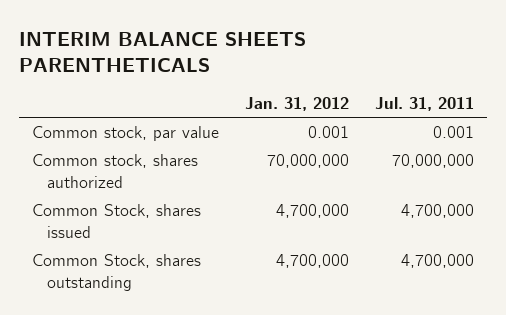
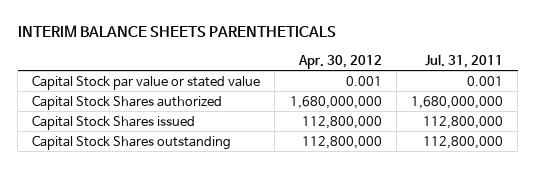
- | Jan. 31, 2012 | Jul. 31, 2011
+ | Apr. 30, 2012 | Jul. 31, 2011
- Common stock, par value | 0.001 | 0.001
- Common stock, shares authorized | 70,000,000 | 70,000,000
- Common Stock, shares issued | 4,700,000 | 4,700,000
- Common Stock, shares outstanding | 4,700,000 | 4,700,000
+ Capital Stock par value or stated value | 0.001 | 0.001
+ Capital Stock Shares authorized | 1,680,000,000 | 1,680,000,000
+ Capital Stock Shares issued | 112,800,000 | 112,800,000
+ Capital Stock Shares outstanding | 112,800,000 | 112,800,000

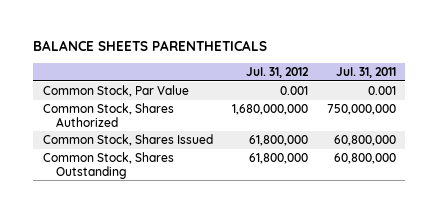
- INTERIM BALANCE SHEETS PARENTHETICALS
+ BALANCE SHEETS PARENTHETICALS
- | Apr. 30, 2012 | Jul. 31, 2011
+ | Jul. 31, 2012 | Jul. 31, 2011
- Capital Stock par value or stated value | 0.001 | 0.001
- Capital Stock Shares authorized | 1,680,000,000 | 1,680,000,000
- Capital Stock Shares issued | 112,800,000 | 112,800,000
- Capital Stock Shares outstanding | 112,800,000 | 112,800,000
+ Common Stock, Par Value | 0.001 | 0.001
+ Common Stock, Shares Authorized | 1,680,000,000 | 750,000,000
+ Common Stock, Shares Issued | 61,800,000 | 60,800,000
+ Common Stock, Shares Outstanding | 61,800,000 | 60,800,000

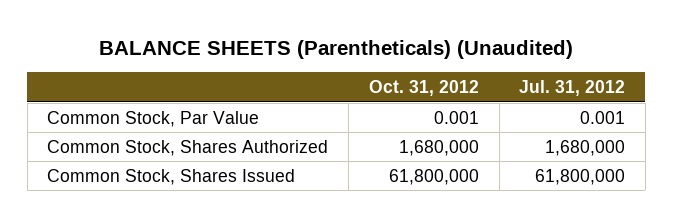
- BALANCE SHEETS PARENTHETICALS
+ BALANCE SHEETS (Parentheticals) (Unaudited)
- | Jul. 31, 2012 | Jul. 31, 2011
+ | Oct. 31, 2012 | Jul. 31, 2012
- Common Stock, Shares Authorized | 1,680,000,000 | 750,000,000
+ Common Stock, Shares Authorized | 1,680,000 | 1,680,000
- Common Stock, Shares Outstanding | 61,800,000 | 60,800,000

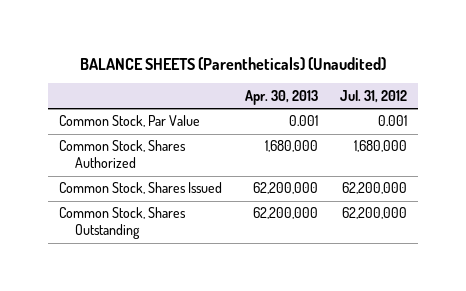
- | Oct. 31, 2012 | Jul. 31, 2012
+ | Apr. 30, 2013 | Jul. 31, 2012
- Common Stock, Shares Issued | 61,800,000 | 61,800,000
+ Common Stock, Shares Issued | 62,200,000 | 62,200,000
+ Common Stock, Shares Outstanding | 62,200,000 | 62,200,000

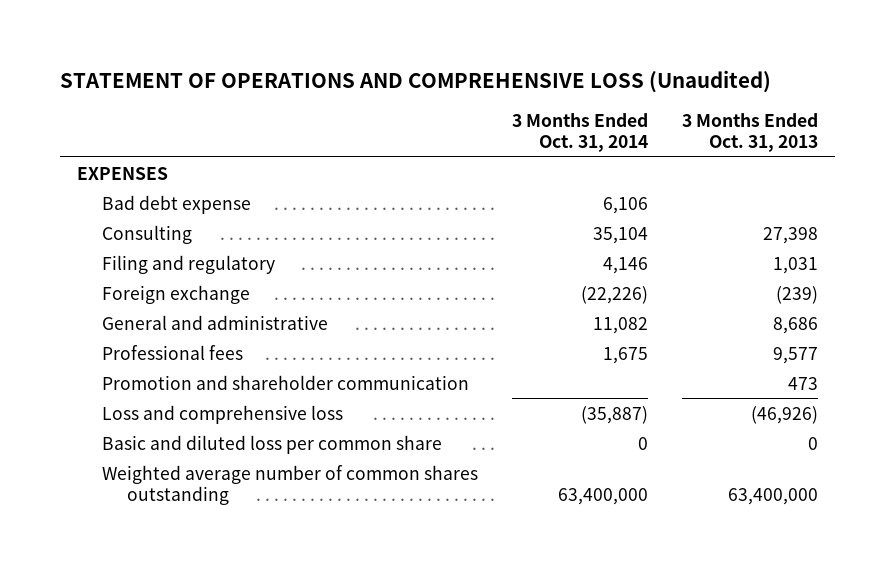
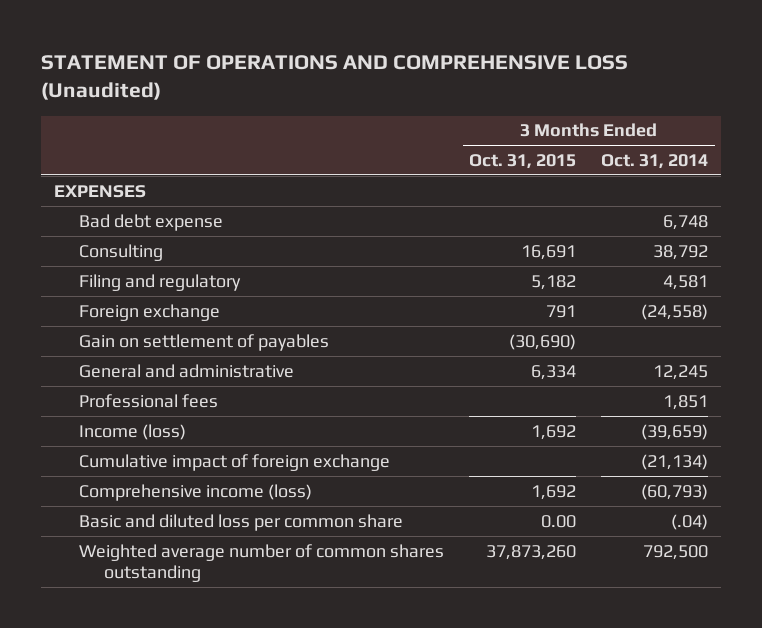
- | 3 Months Ended Oct. 31, 2014 | 3 Months Ended Oct. 31, 2013
+ | 3 Months Ended Oct. 31, 2015 | 3 Months Ended Oct. 31, 2014
- Bad debt expense | 6,106 |
- Consulting | 35,104 | 27,398
- Filing and regulatory | 4,146 | 1,031
- Foreign exchange | (22,226) | (239)
- General and administrative | 11,082 | 8,686
- Professional fees | 1,675 | 9,577
- Promotion and shareholder communication | | 473
- Loss and comprehensive loss | (35,887) | (46,926)
- Basic and diluted loss per common share | 0 | 0
- Weighted average number of common shares outstanding | 63,400,000 | 63,400,000
+ Bad debt expense | | 6,748
+ Consulting | 16,691 | 38,792
+ Filing and regulatory | 5,182 | 4,581
+ Foreign exchange | 791 | (24,558)
+ Gain on settlement of payables | (30,690) |
+ General and administrative | 6,334 | 12,245
+ Professional fees | | 1,851
+ Income (loss) | 1,692 | (39,659)
+ Cumulative impact of foreign exchange | | (21,134)
+ Comprehensive income (loss) | 1,692 | (60,793)
+ Basic and diluted loss per common share | 0.00 | (.04)
+ Weighted average number of common shares outstanding | 37,873,260 | 792,500

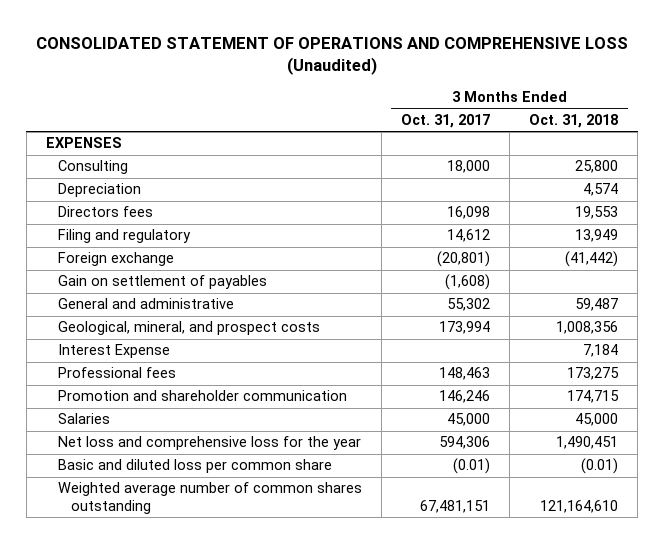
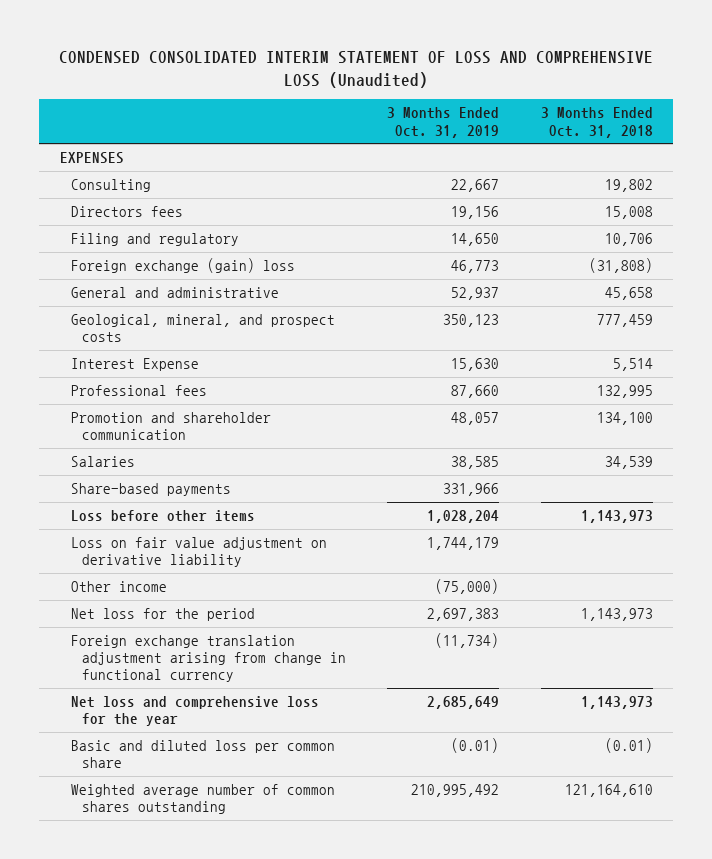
- CONSOLIDATED STATEMENT OF OPERATIONS AND COMPREHENSIVE LOSS (Unaudited)
+ CONDENSED CONSOLIDATED INTERIM STATEMENT OF LOSS AND COMPREHENSIVE LOSS (Unaudited)
- | 3 Months Ended Oct. 31, 2017 | 3 Months Ended Oct. 31, 2018
+ | 3 Months Ended Oct. 31, 2019 | 3 Months Ended Oct. 31, 2018
- Consulting | 18,000 | 25,800
- Depreciation | | 4,574
- Directors fees | 16,098 | 19,553
- Filing and regulatory | 14,612 | 13,949
- Foreign exchange | (20,801) | (41,442)
- Gain on settlement of payables | (1,608) |
- General and administrative | 55,302 | 59,487
- Geological, mineral, and prospect costs | 173,994 | 1,008,356
- Interest Expense | | 7,184
- Professional fees | 148,463 | 173,275
- Promotion and shareholder communication | 146,246 | 174,715
- Salaries | 45,000 | 45,000
- Net loss and comprehensive loss for the year | 594,306 | 1,490,451
+ Consulting | 22,667 | 19,802
+ Directors fees | 19,156 | 15,008
+ Filing and regulatory | 14,650 | 10,706
+ Foreign exchange (gain) loss | 46,773 | (31,808)
+ General and administrative | 52,937 | 45,658
+ Geological, mineral, and prospect costs | 350,123 | 777,459
+ Interest Expense | 15,630 | 5,514
+ Professional fees | 87,660 | 132,995
+ Promotion and shareholder communication | 48,057 | 134,100
+ Salaries | 38,585 | 34,539
+ Share-based payments | 331,966 |
+ Loss before other items | 1,028,204 | 1,143,973
+ Loss on fair value adjustment on derivative liability | 1,744,179 |
+ Other income | (75,000) |
+ Net loss for the period | 2,697,383 | 1,143,973
+ Foreign exchange translation adjustment arising from change in functional currency | (11,734) |
+ Net loss and comprehensive loss for the year | 2,685,649 | 1,143,973

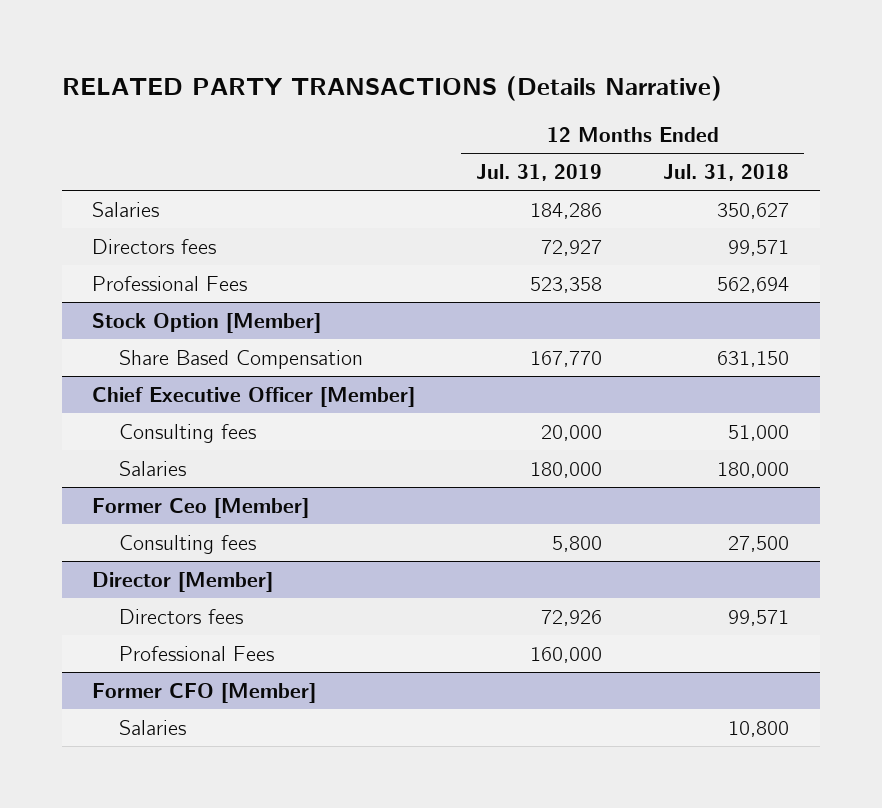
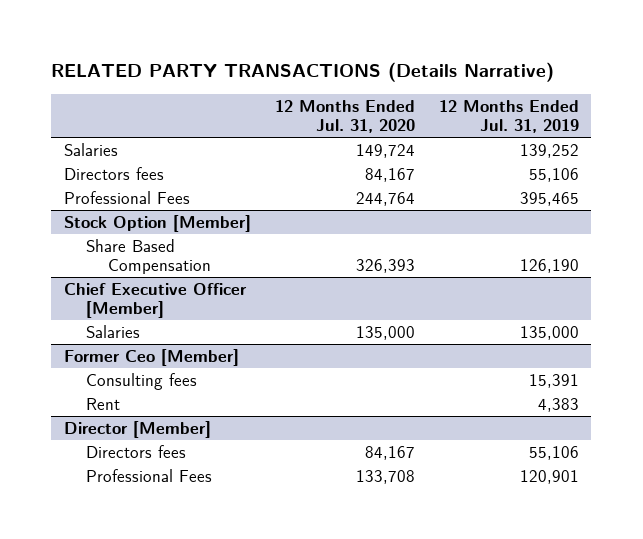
- | 12 Months Ended Jul. 31, 2019 | 12 Months Ended Jul. 31, 2018
+ | 12 Months Ended Jul. 31, 2020 | 12 Months Ended Jul. 31, 2019
- Salaries | 184,286 | 350,627
- Directors fees | 72,927 | 99,571
- Professional Fees | 523,358 | 562,694
+ Salaries | 149,724 | 139,252
+ Directors fees | 84,167 | 55,106
+ Professional Fees | 244,764 | 395,465
@ Stock Option [Member]
- Share Based Compensation | 167,770 | 631,150
+ Share Based Compensation | 326,393 | 126,190
@ Chief Executive Officer [Member]
- Consulting fees | 20,000 | 51,000
- Salaries | 180,000 | 180,000
+ Salaries | 135,000 | 135,000
@ Former Ceo [Member]
- Consulting fees | 5,800 | 27,500
+ Consulting fees | | 15,391
+ Rent | | 4,383
@ Director [Member]
- Directors fees | 72,926 | 99,571
- Professional Fees | 160,000 |
- Former CFO [Member]
- Salaries | | 10,800
@ Director [Member]
+ Directors fees | 84,167 | 55,106
+ Professional Fees | 133,708 | 120,901

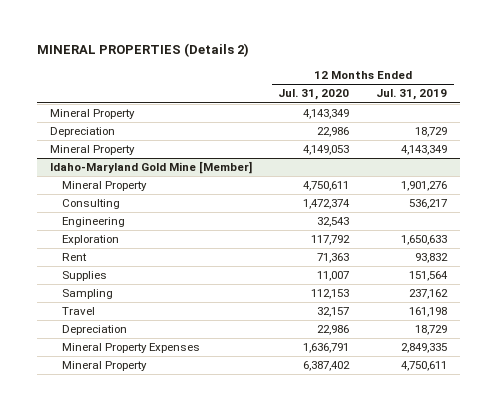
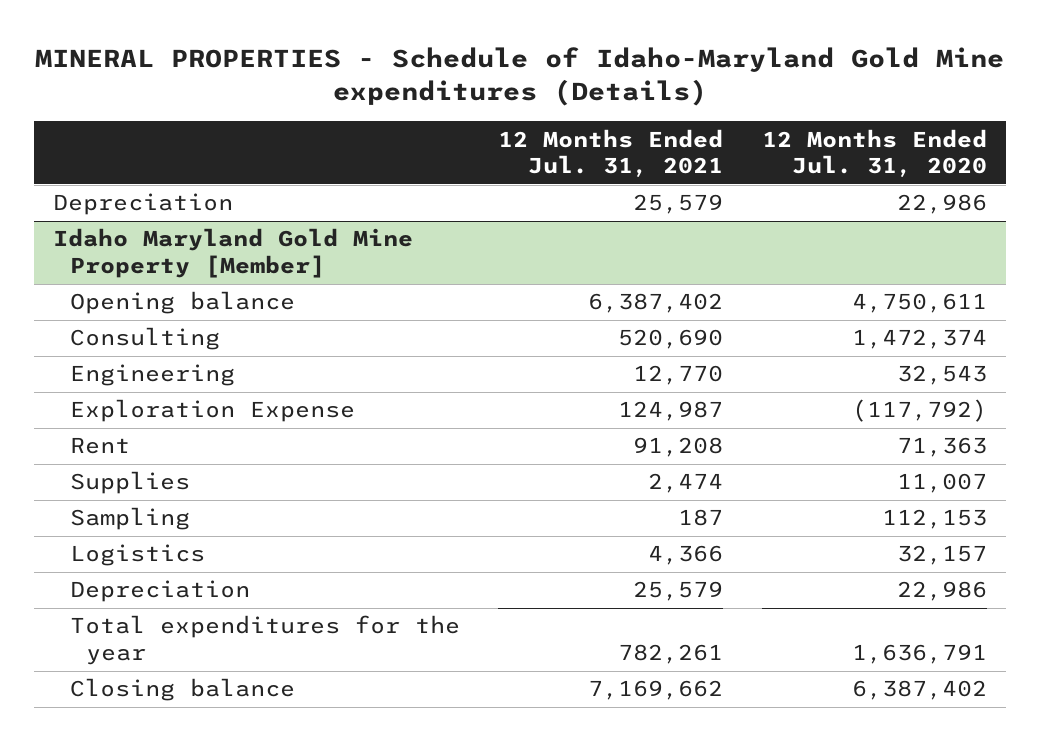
- MINERAL PROPERTIES (Details 2)
+ MINERAL PROPERTIES - Schedule of Idaho-Maryland Gold Mine expenditures (Details)
- | 12 Months Ended Jul. 31, 2020 | 12 Months Ended Jul. 31, 2019
+ | 12 Months Ended Jul. 31, 2021 | 12 Months Ended Jul. 31, 2020
- Mineral Property | 4,143,349 |
- Mineral Property | 4,149,053 | 4,143,349
- Idaho-Maryland Gold Mine [Member]
- Mineral Property | 4,750,611 | 1,901,276
+ Idaho Maryland Gold Mine Property [Member]
+ Opening balance | 6,387,402 | 4,750,611
- Exploration | 117,792 | 1,650,633
+ Exploration Expense | 124,987 | (117,792)
- Travel | 32,157 | 161,198
+ Logistics | 4,366 | 32,157
- Mineral Property Expenses | 1,636,791 | 2,849,335
- Mineral Property | 6,387,402 | 4,750,611
+ Total expenditures for the year | 782,261 | 1,636,791
+ Closing balance | 7,169,662 | 6,387,402

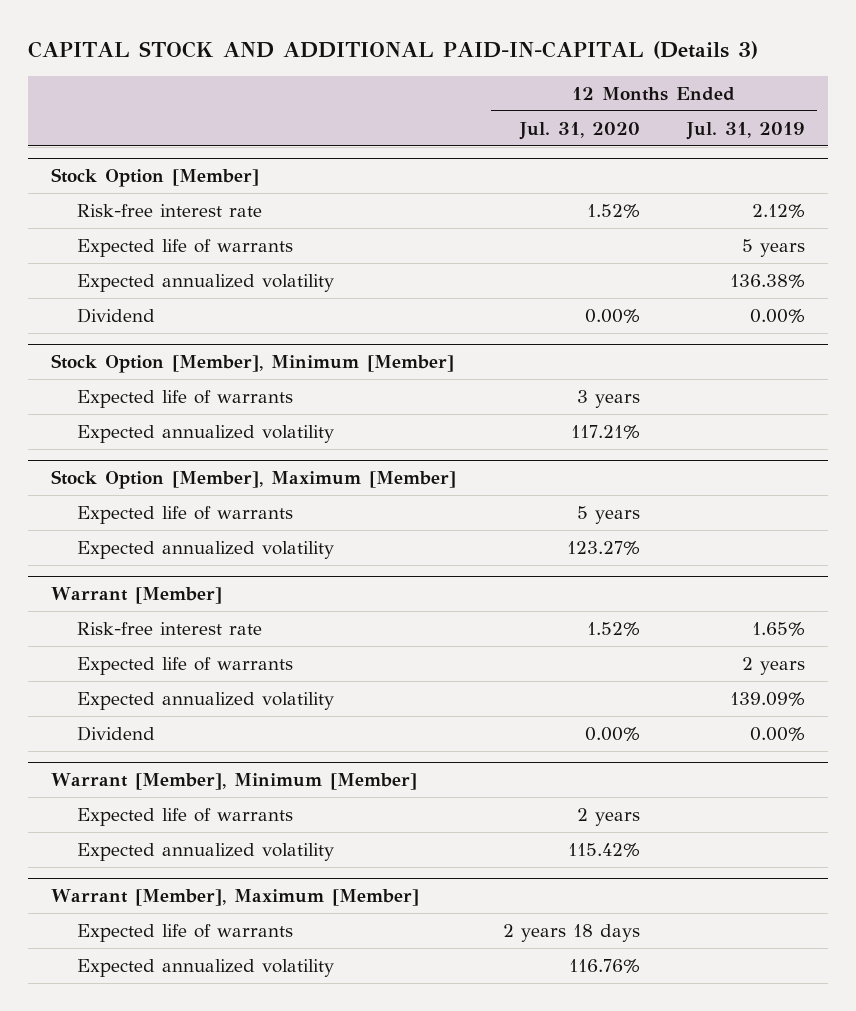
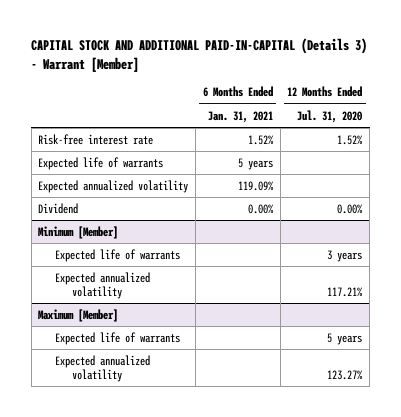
- CAPITAL STOCK AND ADDITIONAL PAID-IN-CAPITAL (Details 3)
+ CAPITAL STOCK AND ADDITIONAL PAID-IN-CAPITAL (Details 3) - Warrant [Member]
- | 12 Months Ended Jul. 31, 2020 | 12 Months Ended Jul. 31, 2019
+ | 6 Months Ended Jan. 31, 2021 | 12 Months Ended Jul. 31, 2020
- Stock Option [Member]
- Stock Option [Member], Minimum [Member]
+ Minimum [Member]
- Stock Option [Member], Maximum [Member]
+ Maximum [Member]
- Warrant [Member]
- Risk-free interest rate | 1.52% | 1.65%
- Expected life of warrants | | 2 years
- Expected annualized volatility | | 139.09%
- Dividend | 0.00% | 0.00%
- Warrant [Member], Minimum [Member]
- Expected life of warrants | 2 years |
- Expected annualized volatility | 115.42% |
- Warrant [Member], Maximum [Member]
- Expected life of warrants | 2 years 18 days |
- Expected annualized volatility | 116.76% |

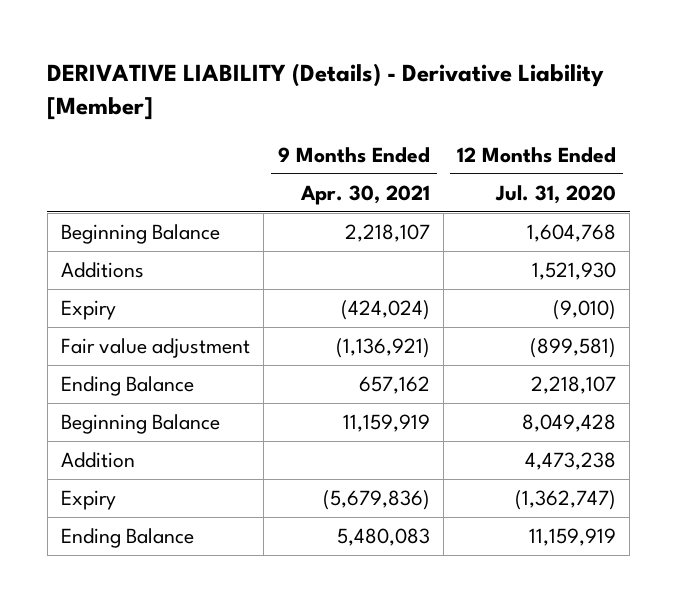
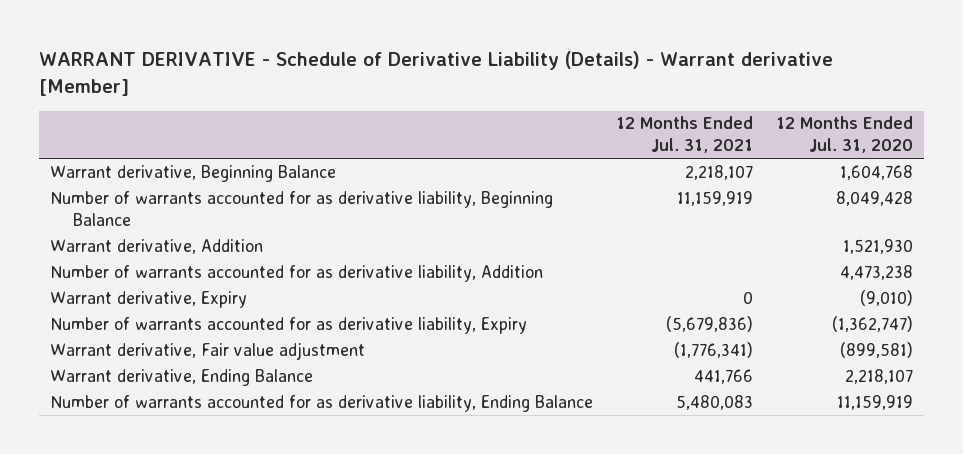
- DERIVATIVE LIABILITY (Details) - Derivative Liability [Member]
+ WARRANT DERIVATIVE - Schedule of Derivative Liability (Details) - Warrant derivative [Member]
- | 9 Months Ended Apr. 30, 2021 | 12 Months Ended Jul. 31, 2020
+ | 12 Months Ended Jul. 31, 2021 | 12 Months Ended Jul. 31, 2020
- Beginning Balance | 2,218,107 | 1,604,768
- Additions | | 1,521,930
- Expiry | (424,024) | (9,010)
- Fair value adjustment | (1,136,921) | (899,581)
- Ending Balance | 657,162 | 2,218,107
- Beginning Balance | 11,159,919 | 8,049,428
- Addition | | 4,473,238
- Expiry | (5,679,836) | (1,362,747)
- Ending Balance | 5,480,083 | 11,159,919
+ Warrant derivative, Beginning Balance | 2,218,107 | 1,604,768
+ Number of warrants accounted for as derivative liability, Beginning Balance | 11,159,919 | 8,049,428
+ Warrant derivative, Addition | | 1,521,930
+ Number of warrants accounted for as derivative liability, Addition | | 4,473,238
+ Warrant derivative, Expiry | 0 | (9,010)
+ Number of warrants accounted for as derivative liability, Expiry | (5,679,836) | (1,362,747)
+ Warrant derivative, Fair value adjustment | (1,776,341) | (899,581)
+ Warrant derivative, Ending Balance | 441,766 | 2,218,107
+ Number of warrants accounted for as derivative liability, Ending Balance | 5,480,083 | 11,159,919

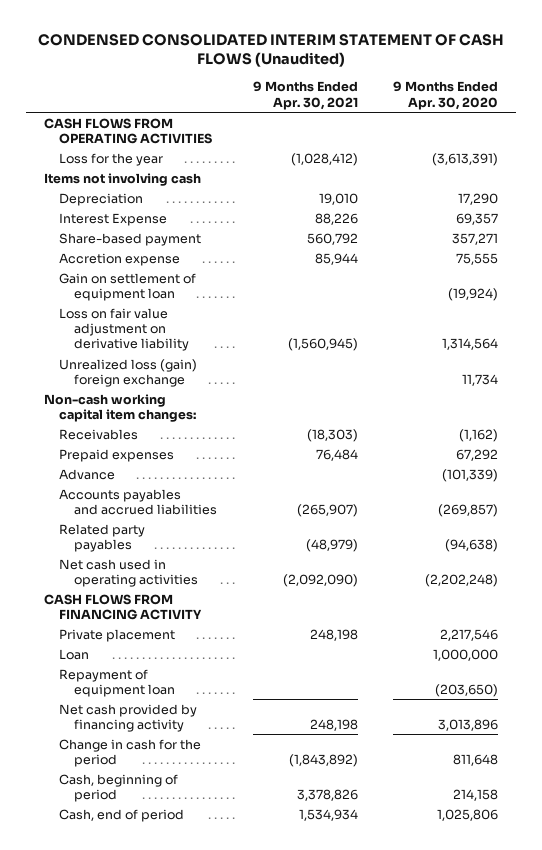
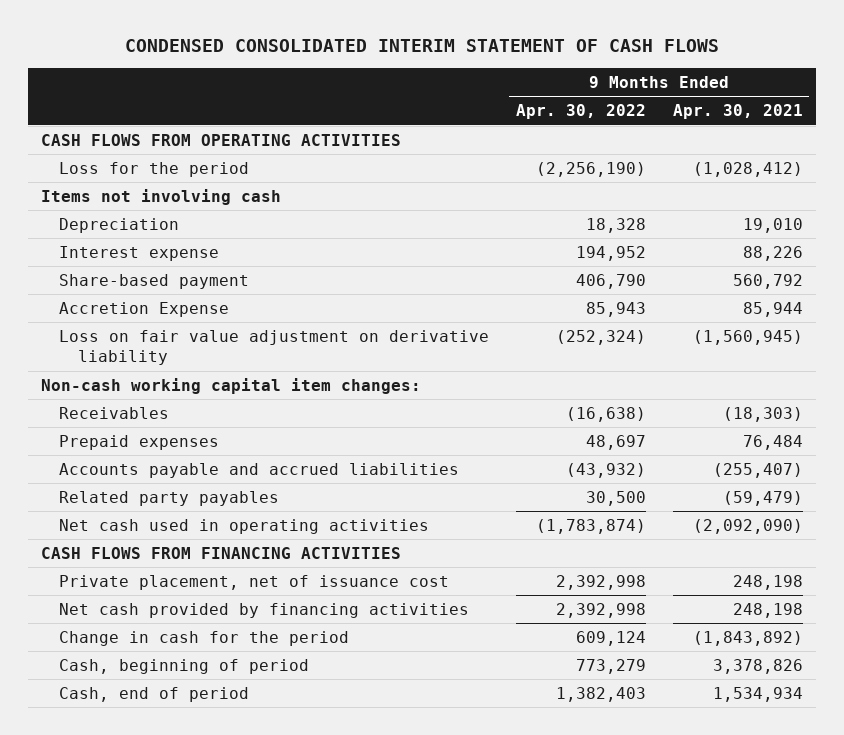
- CONDENSED CONSOLIDATED INTERIM STATEMENT OF CASH FLOWS (Unaudited)
+ CONDENSED CONSOLIDATED INTERIM STATEMENT OF CASH FLOWS
- | 9 Months Ended Apr. 30, 2021 | 9 Months Ended Apr. 30, 2020
+ | 9 Months Ended Apr. 30, 2022 | 9 Months Ended Apr. 30, 2021
- Loss for the year | (1,028,412) | (3,613,391)
+ Loss for the period | (2,256,190) | (1,028,412)
- Interest Expense | 88,226 | 69,357
+ Interest expense | 194,952 | 88,226
- Accretion expense | 85,944 | 75,555
- Gain on settlement of equipment loan | | (19,924)
+ Accretion Expense | 85,943 | 85,944
- Unrealized loss (gain) foreign exchange | | 11,734
- Advance | | (101,339)
- Accounts payables and accrued liabilities | (265,907) | (269,857)
- Related party payables | (48,979) | (94,638)
+ Accounts payable and accrued liabilities | (43,932) | (255,407)
+ Related party payables | 30,500 | (59,479)
- CASH FLOWS FROM FINANCING ACTIVITY
- Private placement | 248,198 | 2,217,546
- Loan | | 1,000,000
- Repayment of equipment loan | | (203,650)
- Net cash provided by financing activity | 248,198 | 3,013,896
+ CASH FLOWS FROM FINANCING ACTIVITIES
+ Private placement, net of issuance cost | 2,392,998 | 248,198
+ Net cash provided by financing activities | 2,392,998 | 248,198

